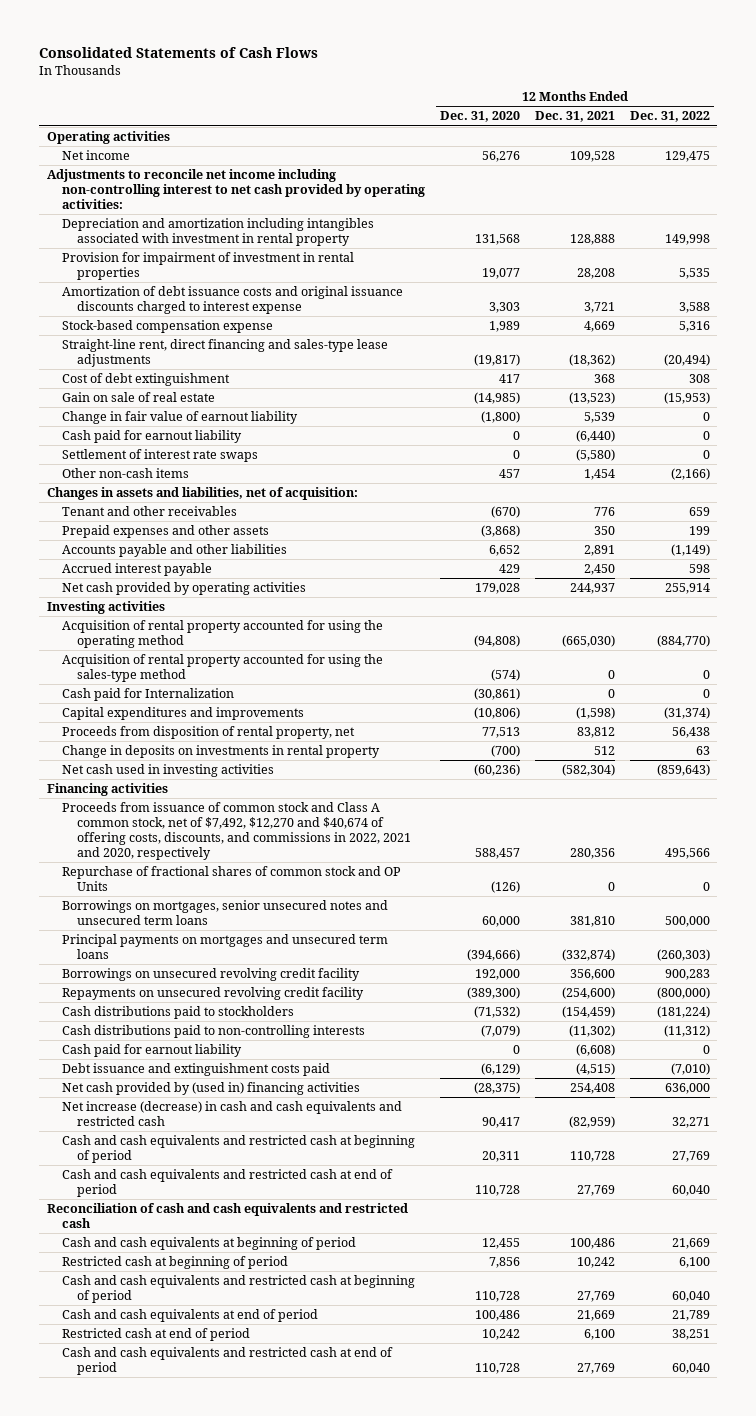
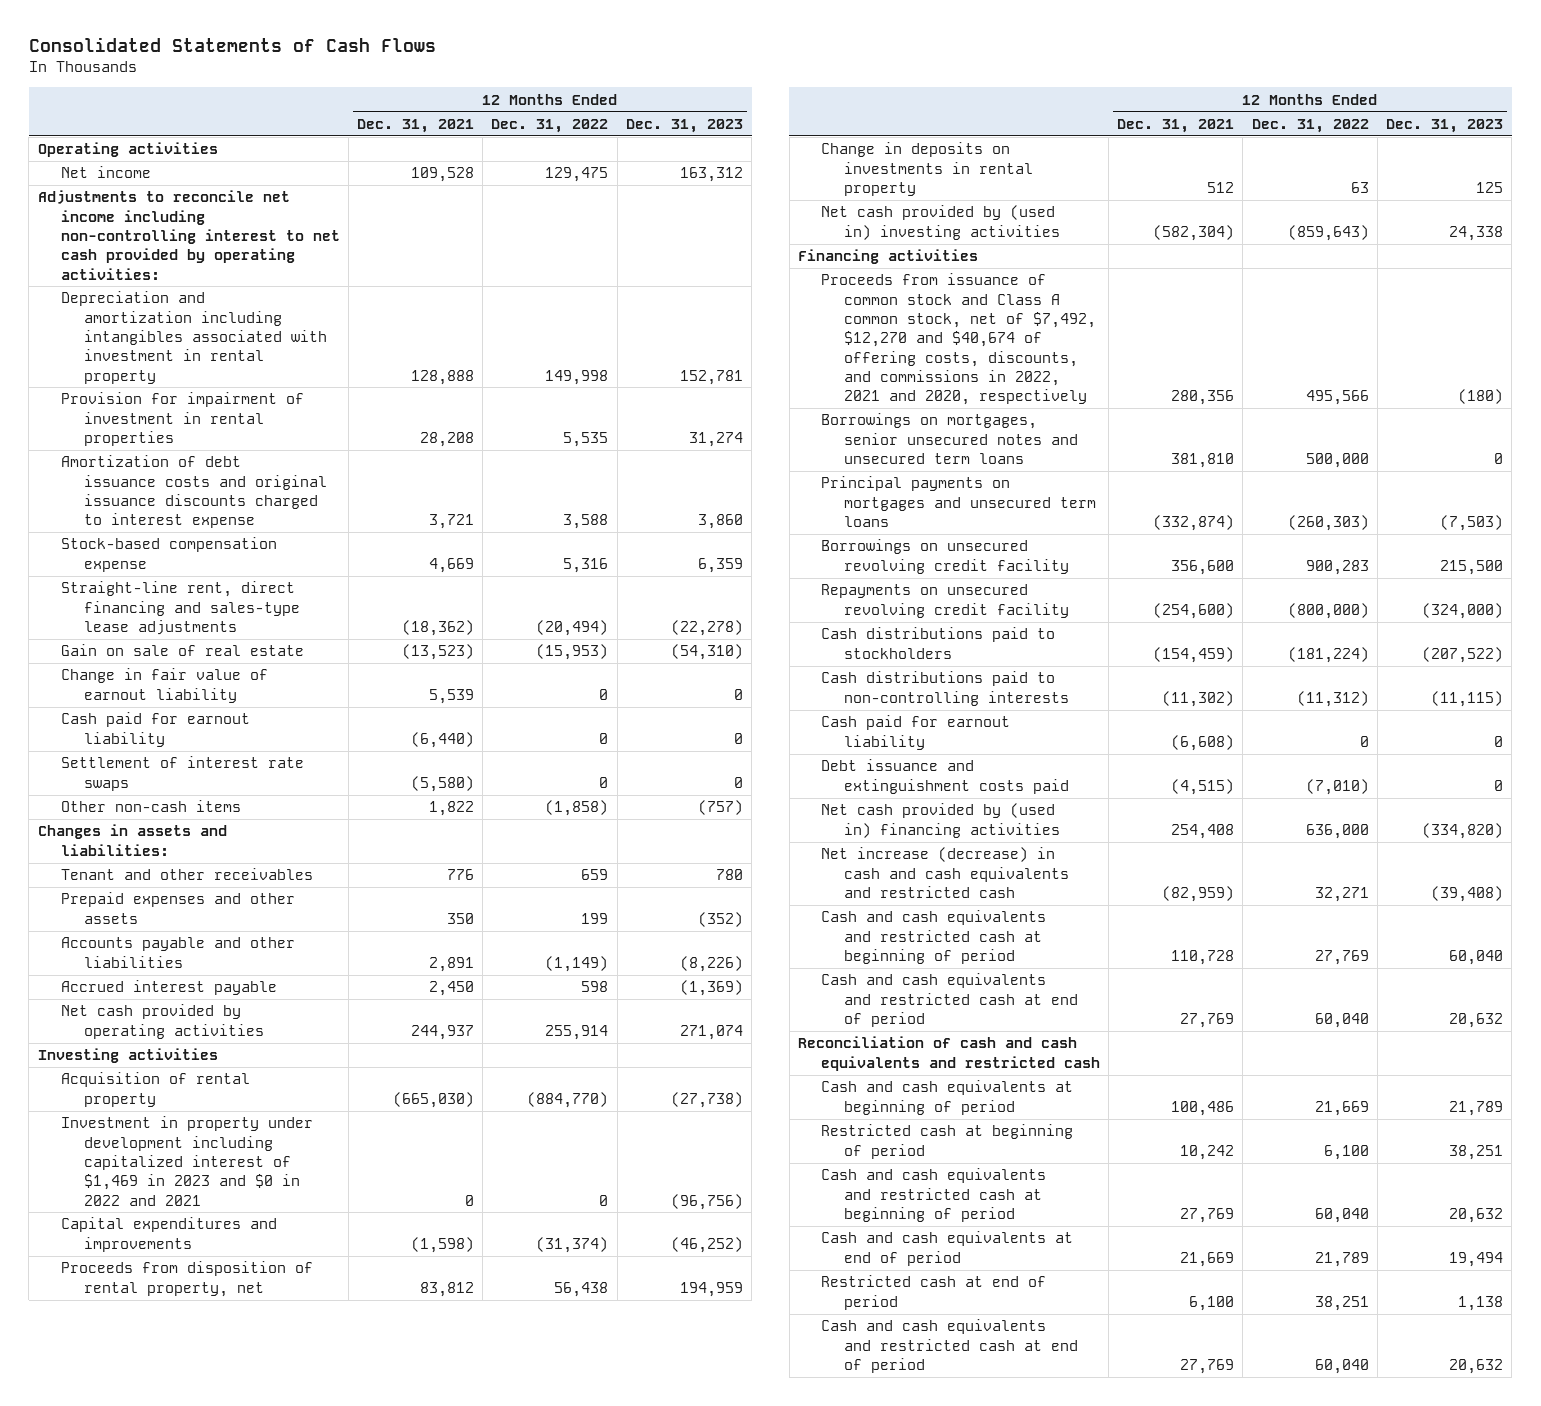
- | 12 Months Ended Dec. 31, 2020 | 12 Months Ended Dec. 31, 2021 | 12 Months Ended Dec. 31, 2022
+ | 12 Months Ended Dec. 31, 2021 | 12 Months Ended Dec. 31, 2022 | 12 Months Ended Dec. 31, 2023
- Cost of debt extinguishment | 417 | 368 | 308
- Other non-cash items | 457 | 1,454 | (2,166)
- Changes in assets and liabilities, net of acquisition:
+ Other non-cash items | 1,822 | (1,858) | (757)
+ Changes in assets and liabilities:
- Acquisition of rental property accounted for using the operating method | (94,808) | (665,030) | (884,770)
- Acquisition of rental property accounted for using the sales-type method | (574) | 0 | 0
- Cash paid for Internalization | (30,861) | 0 | 0
+ Acquisition of rental property | (665,030) | (884,770) | (27,738)
+ Investment in property under development including capitalized interest of $1,469 in 2023 and $0 in 2022 and 2021 | 0 | 0 | (96,756)
- Net cash used in investing activities | (60,236) | (582,304) | (859,643)
+ Net cash provided by (used in) investing activities | (582,304) | (859,643) | 24,338
- Repurchase of fractional shares of common stock and OP Units | (126) | 0 | 0

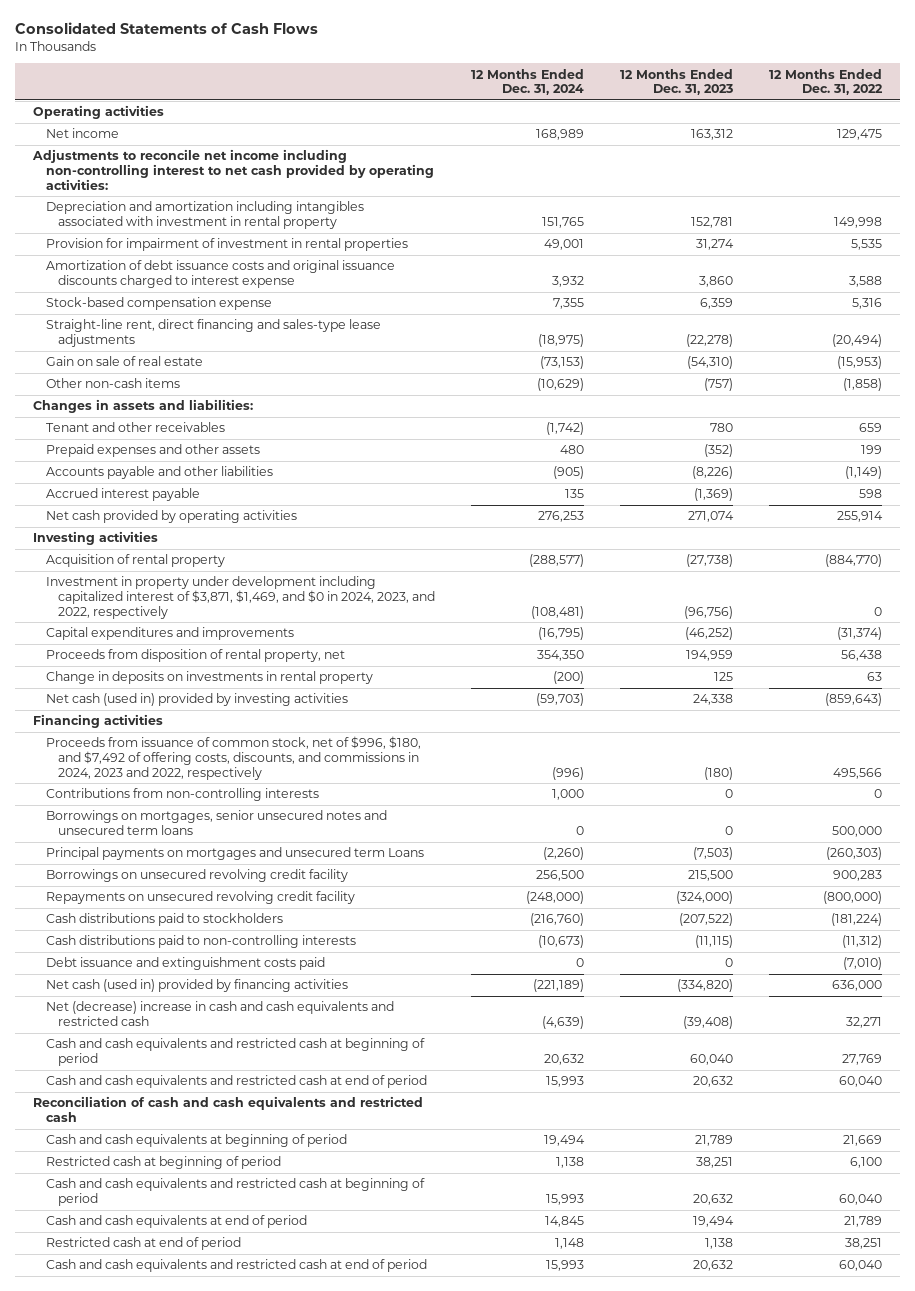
- | 12 Months Ended Dec. 31, 2021 | 12 Months Ended Dec. 31, 2022 | 12 Months Ended Dec. 31, 2023
+ | 12 Months Ended Dec. 31, 2024 | 12 Months Ended Dec. 31, 2023 | 12 Months Ended Dec. 31, 2022
- Change in fair value of earnout liability | 5,539 | 0 | 0
- Cash paid for earnout liability | (6,440) | 0 | 0
- Settlement of interest rate swaps | (5,580) | 0 | 0
- Investment in property under development including capitalized interest of $1,469 in 2023 and $0 in 2022 and 2021 | 0 | 0 | (96,756)
+ Investment in property under development including capitalized interest of $3,871, $1,469, and $0 in 2024, 2023, and 2022, respectively | (108,481) | (96,756) | 0
- Net cash provided by (used in) investing activities | (582,304) | (859,643) | 24,338
+ Net cash (used in) provided by investing activities | (59,703) | 24,338 | (859,643)
- Proceeds from issuance of common stock and Class A common stock, net of $7,492, $12,270 and $40,674 of offering costs, discounts, and commissions in 2022, 2021 and 2020, respectively | 280,356 | 495,566 | (180)
+ Proceeds from issuance of common stock, net of $996, $180, and $7,492 of offering costs, discounts, and commissions in 2024, 2023 and 2022, respectively | (996) | (180) | 495,566
+ Contributions from non-controlling interests | 1,000 | 0 | 0
- Principal payments on mortgages and unsecured term loans | (332,874) | (260,303) | (7,503)
+ Principal payments on mortgages and unsecured term Loans | (2,260) | (7,503) | (260,303)
- Cash paid for earnout liability | (6,608) | 0 | 0
- Net cash provided by (used in) financing activities | 254,408 | 636,000 | (334,820)
- Net increase (decrease) in cash and cash equivalents and restricted cash | (82,959) | 32,271 | (39,408)
+ Net cash (used in) provided by financing activities | (221,189) | (334,820) | 636,000
+ Net (decrease) increase in cash and cash equivalents and restricted cash | (4,639) | (39,408) | 32,271

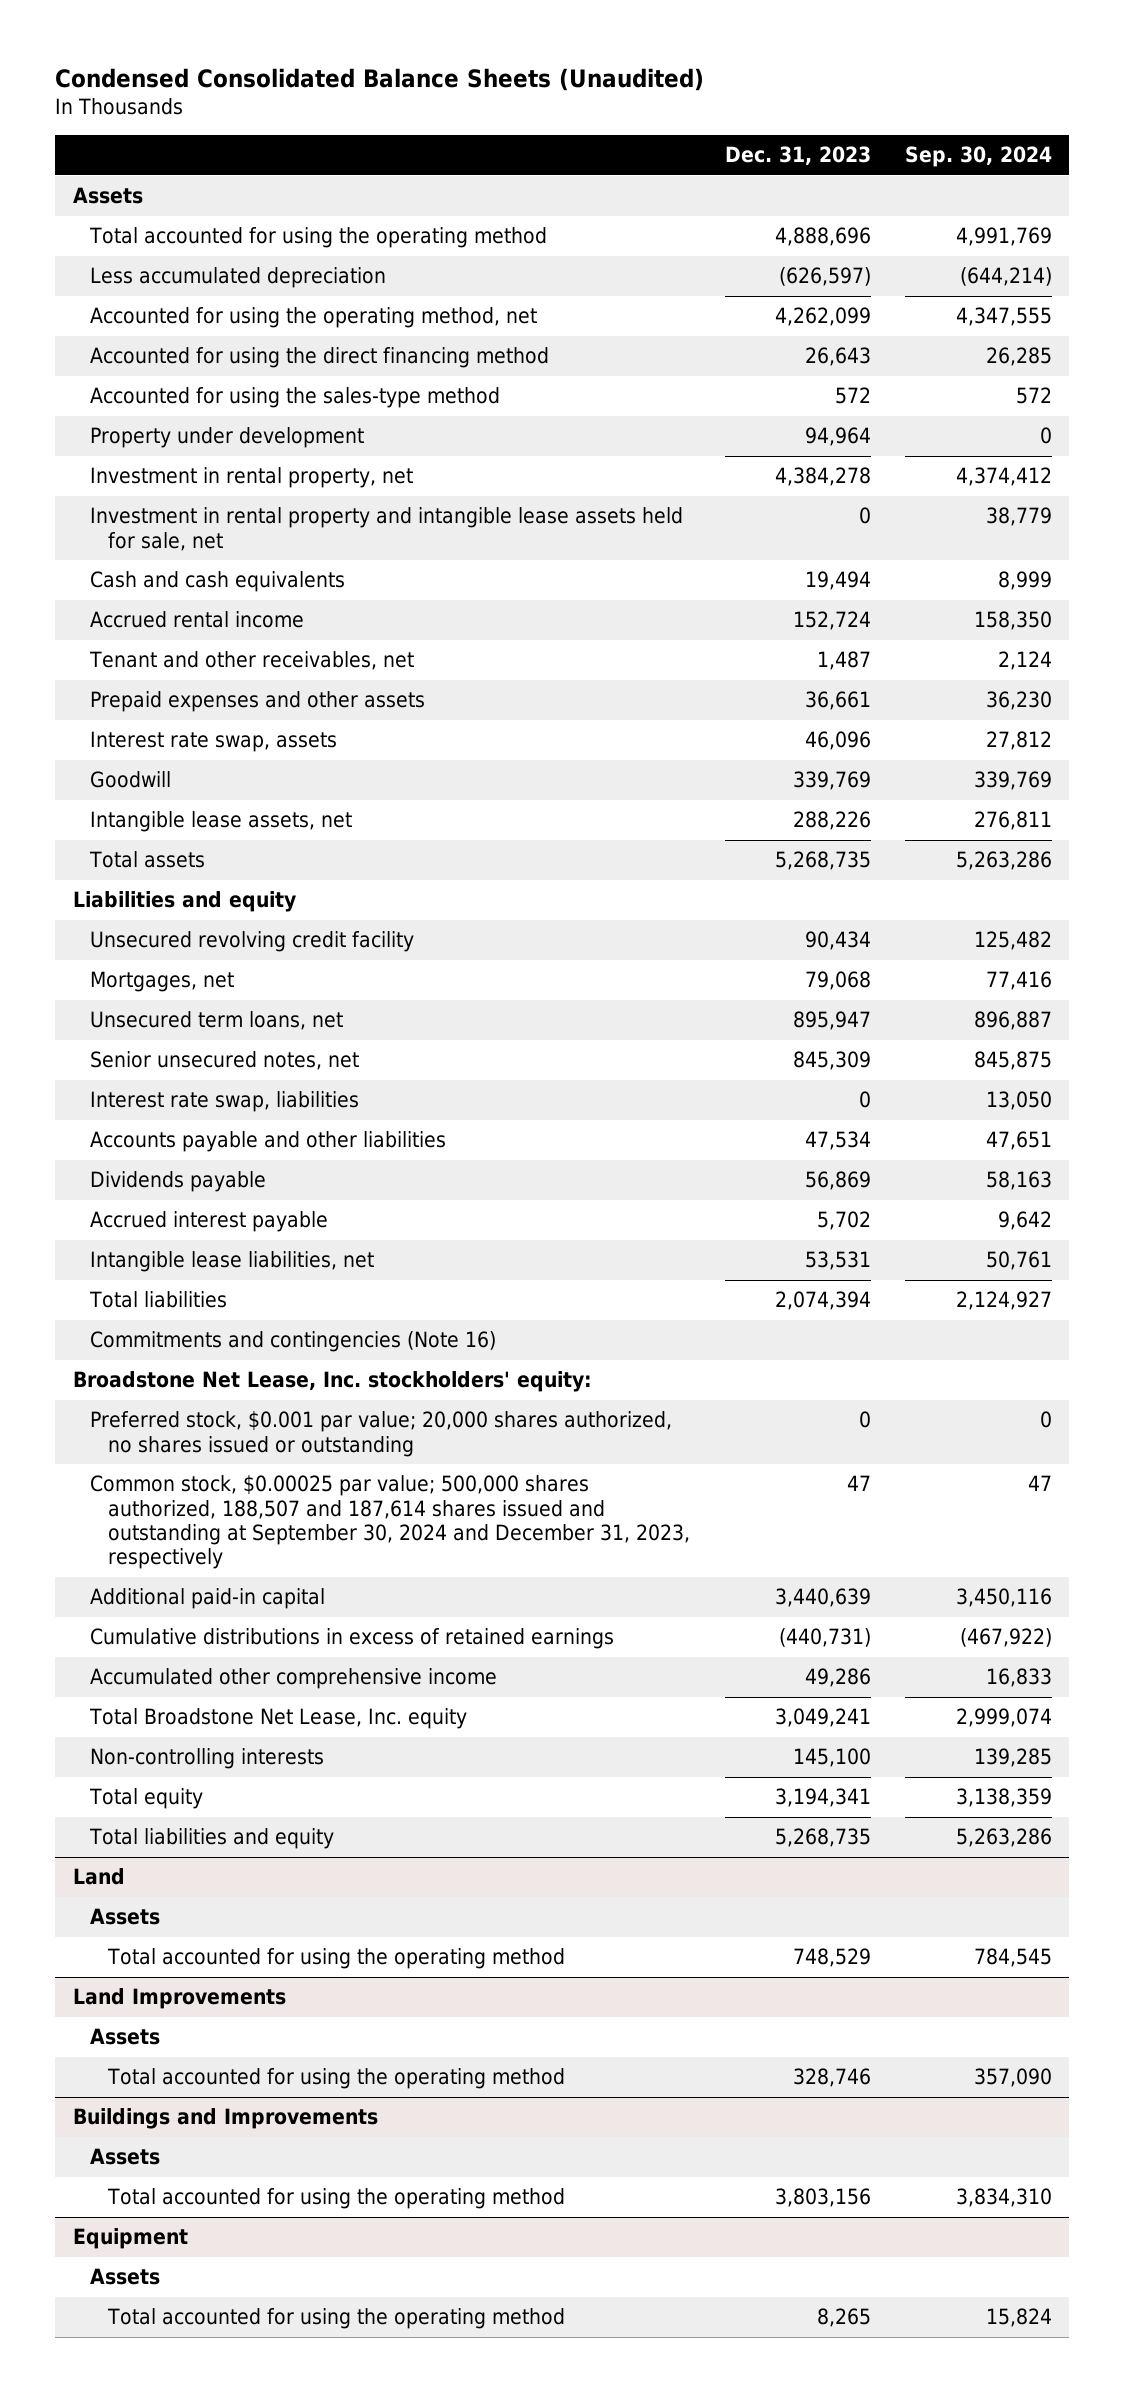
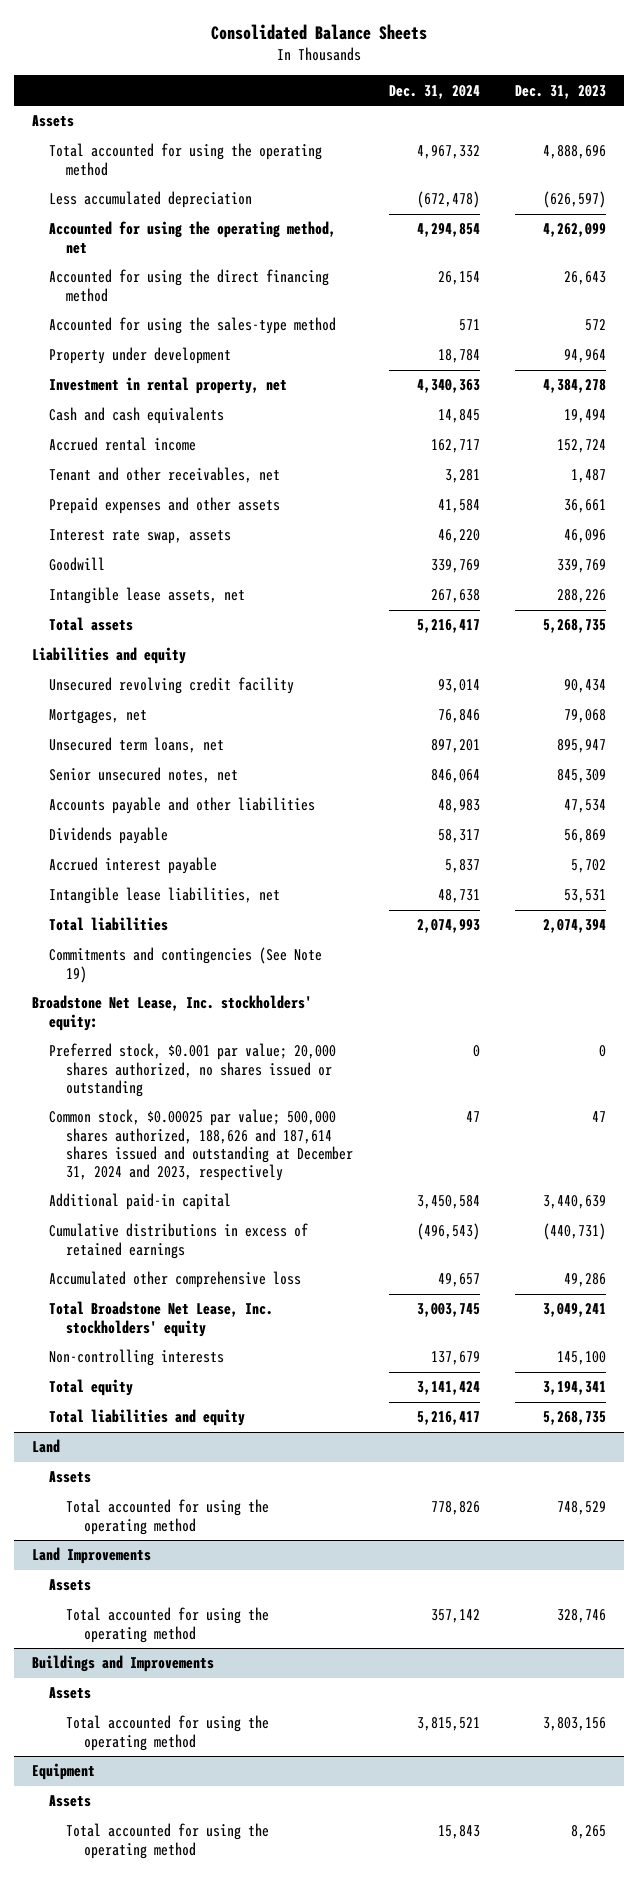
- Condensed Consolidated Balance Sheets (Unaudited)
+ Consolidated Balance Sheets
- | Dec. 31, 2023 | Sep. 30, 2024
+ | Dec. 31, 2024 | Dec. 31, 2023
- Investment in rental property and intangible lease assets held for sale, net | 0 | 38,779
- Interest rate swap, liabilities | 0 | 13,050
- Commitments and contingencies (Note 16)
+ Commitments and contingencies (See Note 19)
- Common stock, $0.00025 par value; 500,000 shares authorized, 188,507 and 187,614 shares issued and outstanding at September 30, 2024 and December 31, 2023, respectively | 47 | 47
+ Common stock, $0.00025 par value; 500,000 shares authorized, 188,626 and 187,614 shares issued and outstanding at December 31, 2024 and 2023, respectively | 47 | 47
- Accumulated other comprehensive income | 49,286 | 16,833
- Total Broadstone Net Lease, Inc. equity | 3,049,241 | 2,999,074
+ Accumulated other comprehensive loss | 49,657 | 49,286
+ Total Broadstone Net Lease, Inc. stockholders' equity | 3,003,745 | 3,049,241

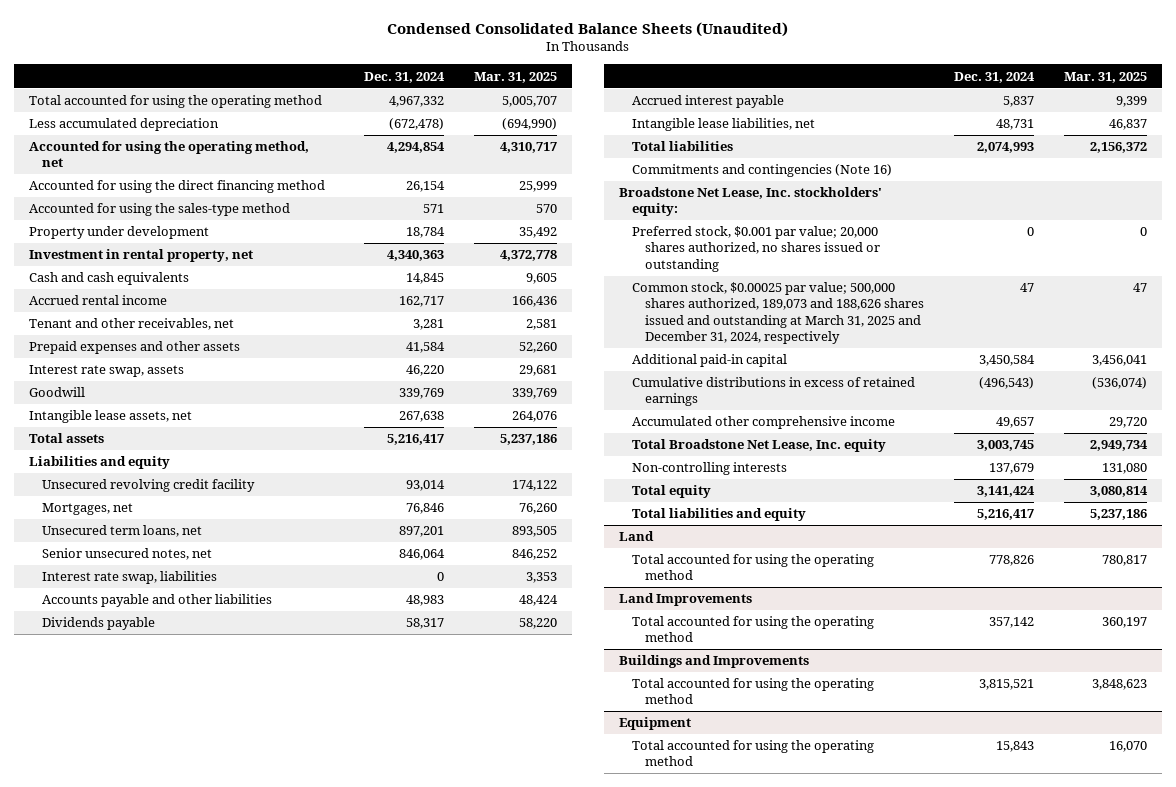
- Consolidated Balance Sheets
+ Condensed Consolidated Balance Sheets (Unaudited)
- | Dec. 31, 2024 | Dec. 31, 2023
+ | Dec. 31, 2024 | Mar. 31, 2025
- Assets
+ Interest rate swap, liabilities | 0 | 3,353
- Commitments and contingencies (See Note 19)
+ Commitments and contingencies (Note 16)
- Common stock, $0.00025 par value; 500,000 shares authorized, 188,626 and 187,614 shares issued and outstanding at December 31, 2024 and 2023, respectively | 47 | 47
+ Common stock, $0.00025 par value; 500,000 shares authorized, 189,073 and 188,626 shares issued and outstanding at March 31, 2025 and December 31, 2024, respectively | 47 | 47
- Accumulated other comprehensive loss | 49,657 | 49,286
- Total Broadstone Net Lease, Inc. stockholders' equity | 3,003,745 | 3,049,241
+ Accumulated other comprehensive income | 49,657 | 29,720
+ Total Broadstone Net Lease, Inc. equity | 3,003,745 | 2,949,734
@ Land
- Assets
@ Land Improvements
- Assets
@ Buildings and Improvements
- Assets
@ Equipment
- Assets

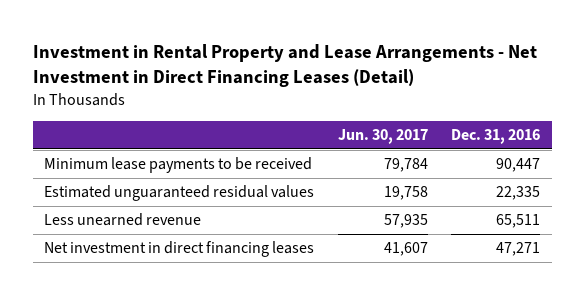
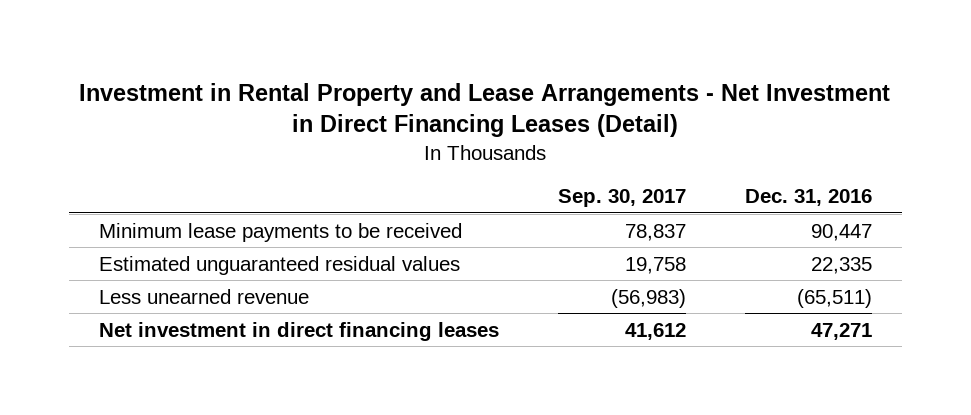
- | Jun. 30, 2017 | Dec. 31, 2016
+ | Sep. 30, 2017 | Dec. 31, 2016
- Less unearned revenue | 57,935 | 65,511
+ Less unearned revenue | (56,983) | (65,511)

